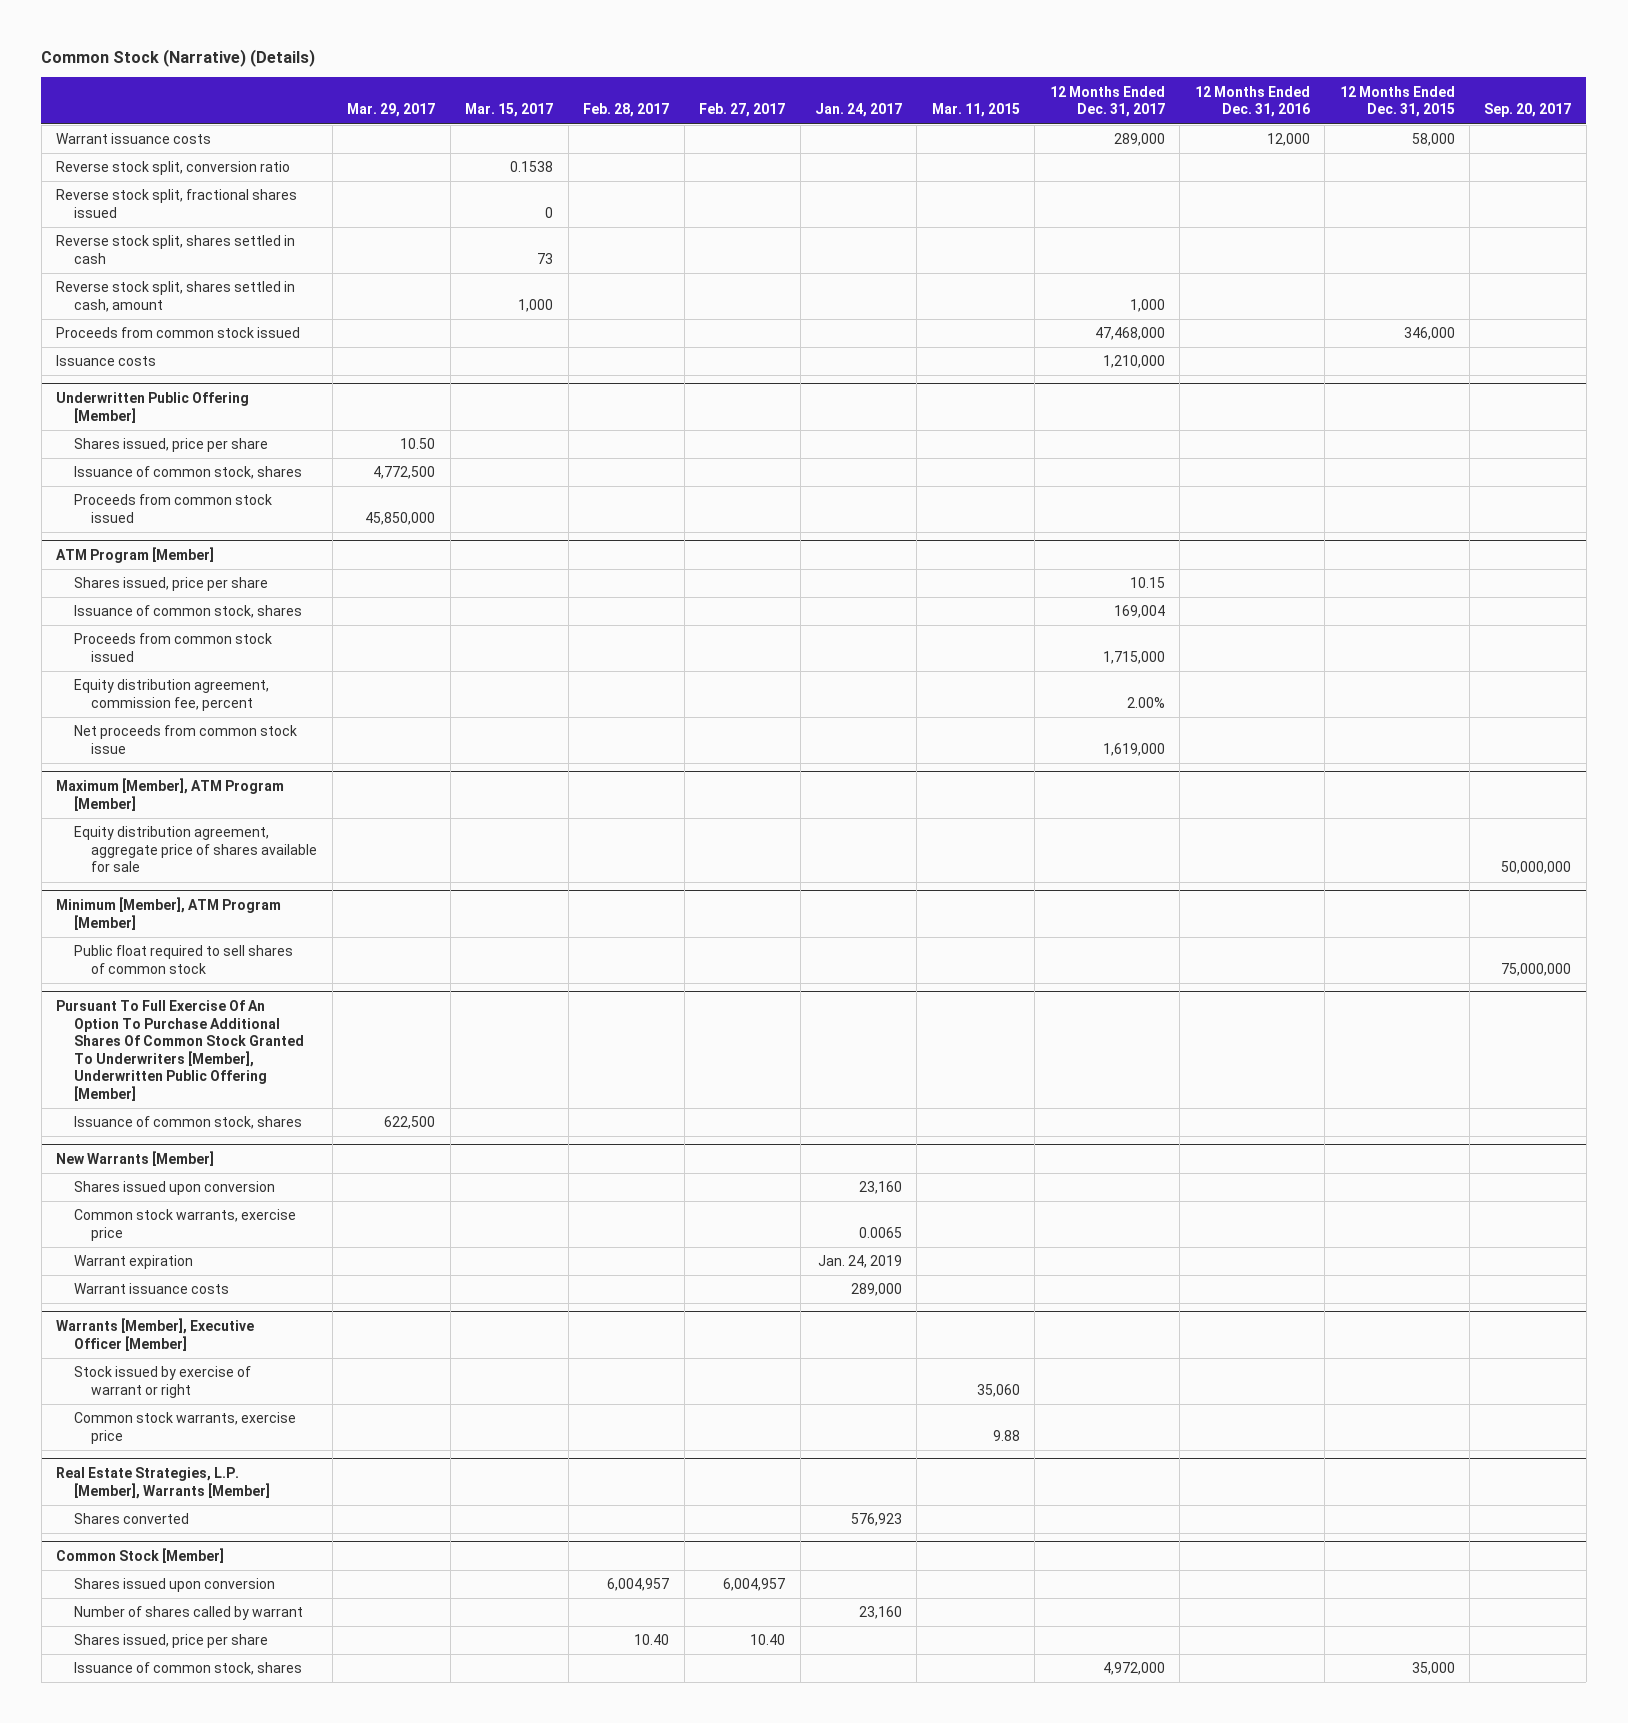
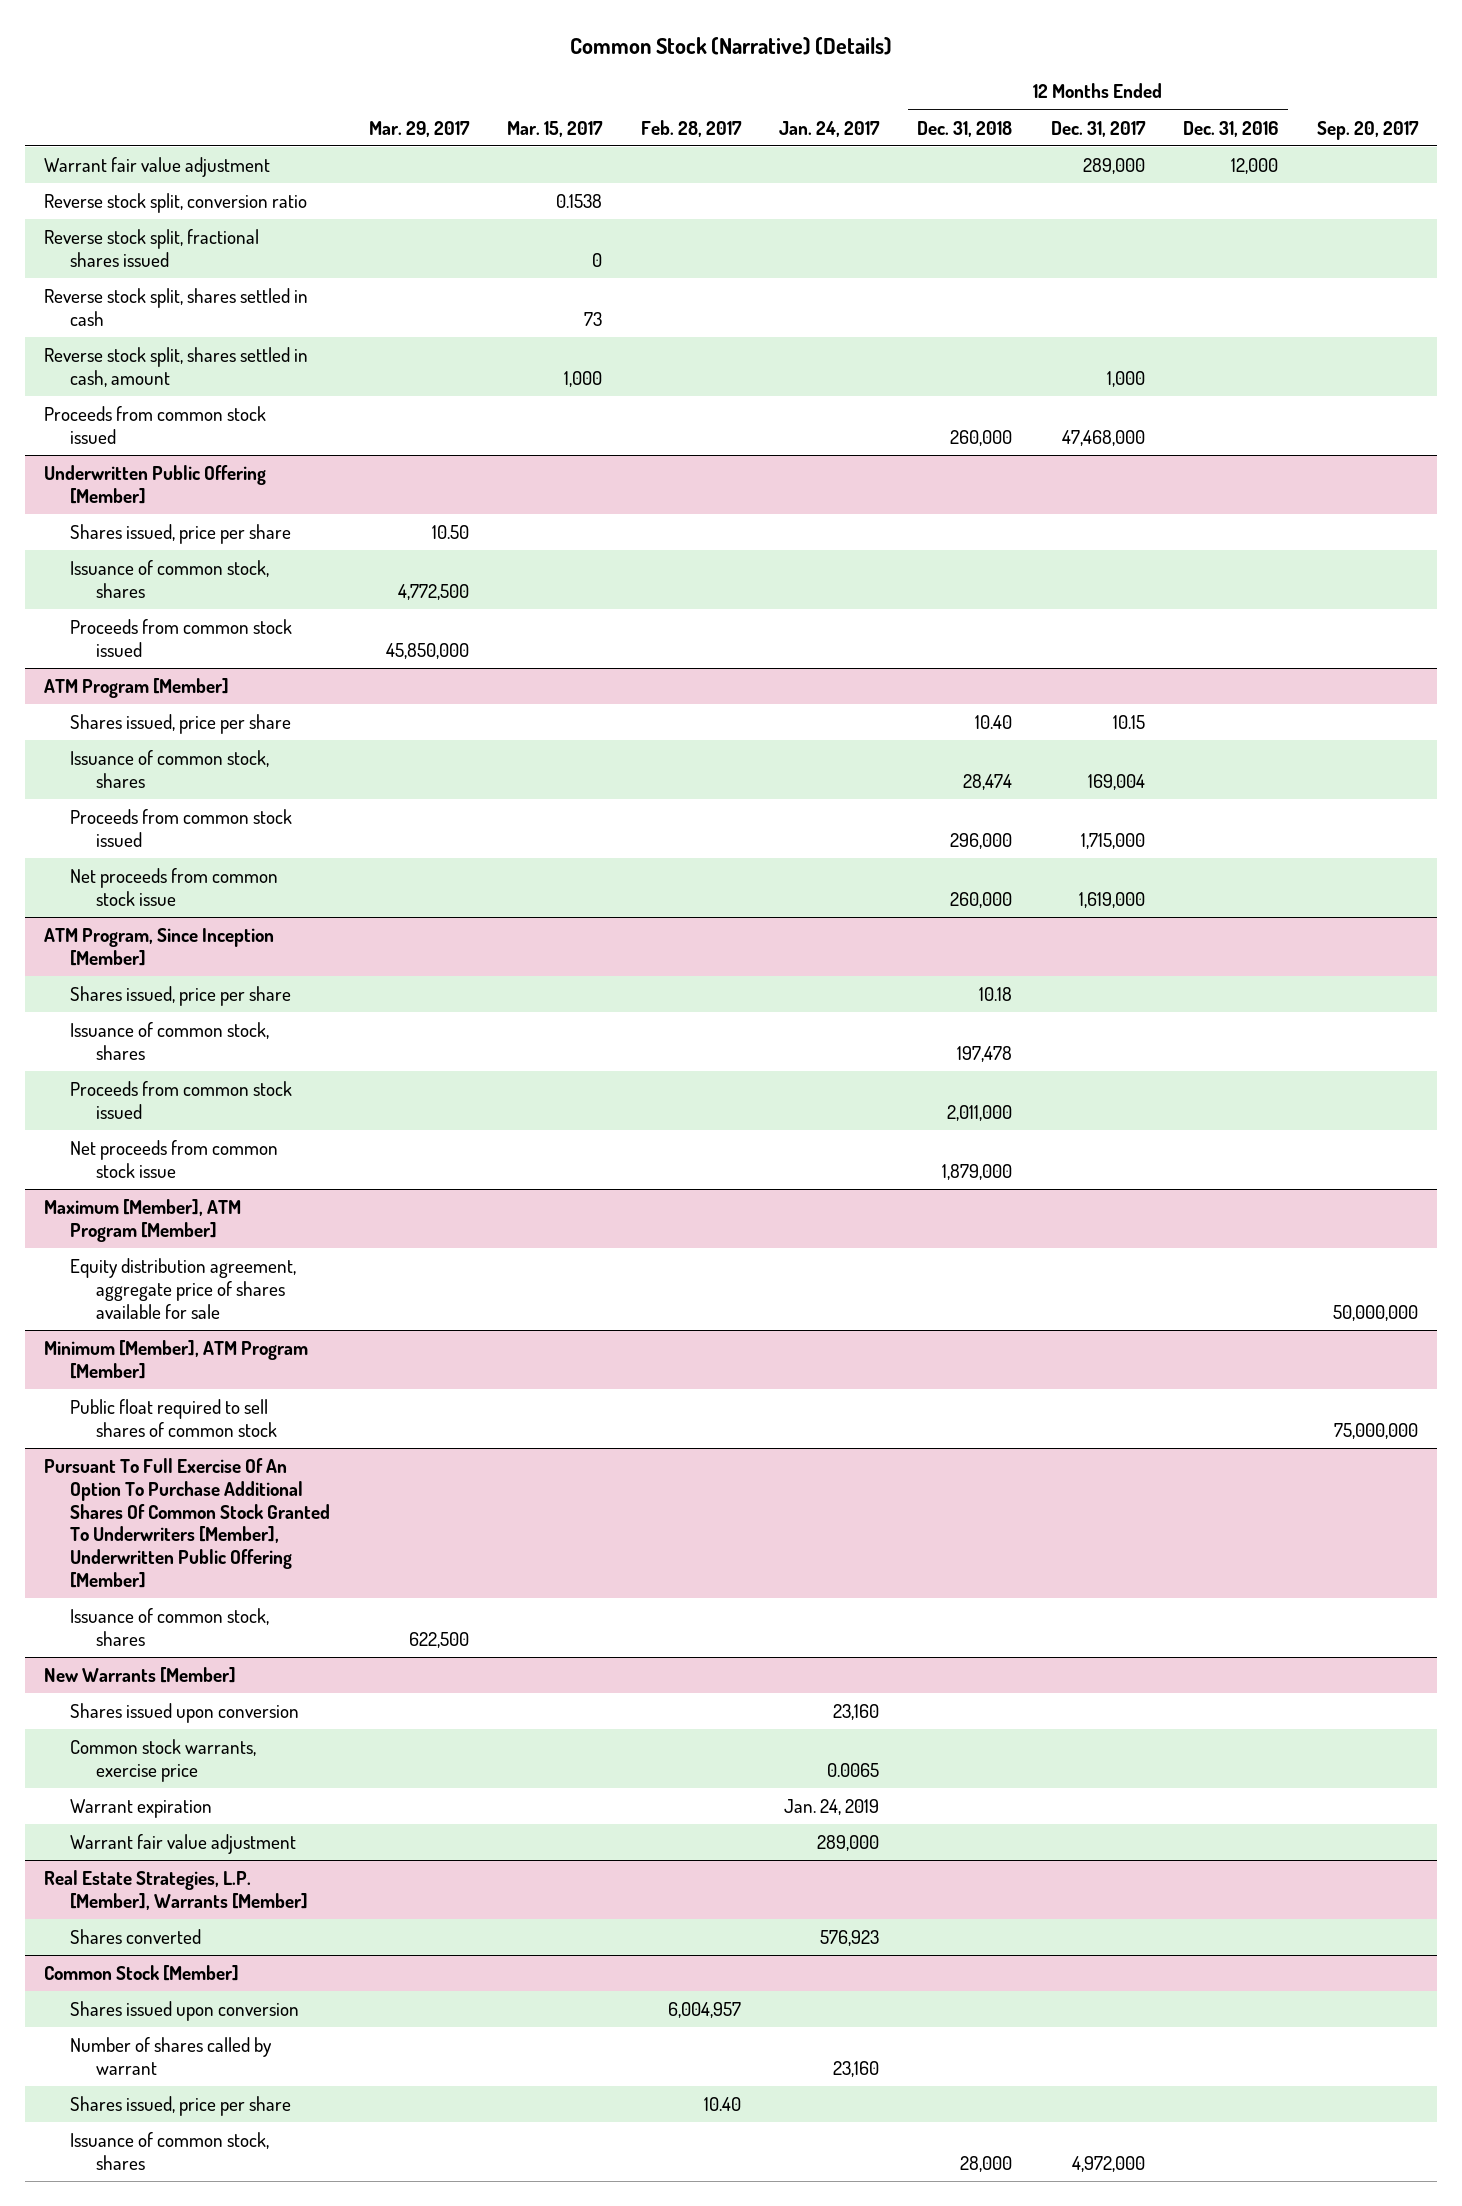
- | Mar. 29, 2017 | Mar. 15, 2017 | Feb. 28, 2017 | Feb. 27, 2017 | Jan. 24, 2017 | Mar. 11, 2015 | 12 Months Ended Dec. 31, 2017 | 12 Months Ended Dec. 31, 2016 | 12 Months Ended Dec. 31, 2015 | Sep. 20, 2017
+ | Mar. 29, 2017 | Mar. 15, 2017 | Feb. 28, 2017 | Jan. 24, 2017 | 12 Months Ended Dec. 31, 2018 | 12 Months Ended Dec. 31, 2017 | 12 Months Ended Dec. 31, 2016 | Sep. 20, 2017
- Warrant issuance costs | | | | | | | 289,000 | 12,000 | 58,000 |
+ Warrant fair value adjustment | | | | | | 289,000 | 12,000 |
- Issuance costs | | | | | | | 1,210,000 | | |
@ ATM Program [Member]
- Equity distribution agreement, commission fee, percent | | | | | | | 2.00% | | |
+ ATM Program, Since Inception [Member]
+ Shares issued, price per share | | | | | 10.18 | | |
+ Issuance of common stock, shares | | | | | 197,478 | | |
+ Proceeds from common stock issued | | | | | 2,011,000 | | |
+ Net proceeds from common stock issue | | | | | 1,879,000 | | |
@ New Warrants [Member]
- Warrant issuance costs | | | | | 289,000 | | | | |
- Warrants [Member], Executive Officer [Member]
- Stock issued by exercise of warrant or right | | | | | | 35,060 | | | |
- Common stock warrants, exercise price | | | | | | 9.88 | | | |
@ New Warrants [Member]
+ Warrant fair value adjustment | | | | 289,000 | | | |

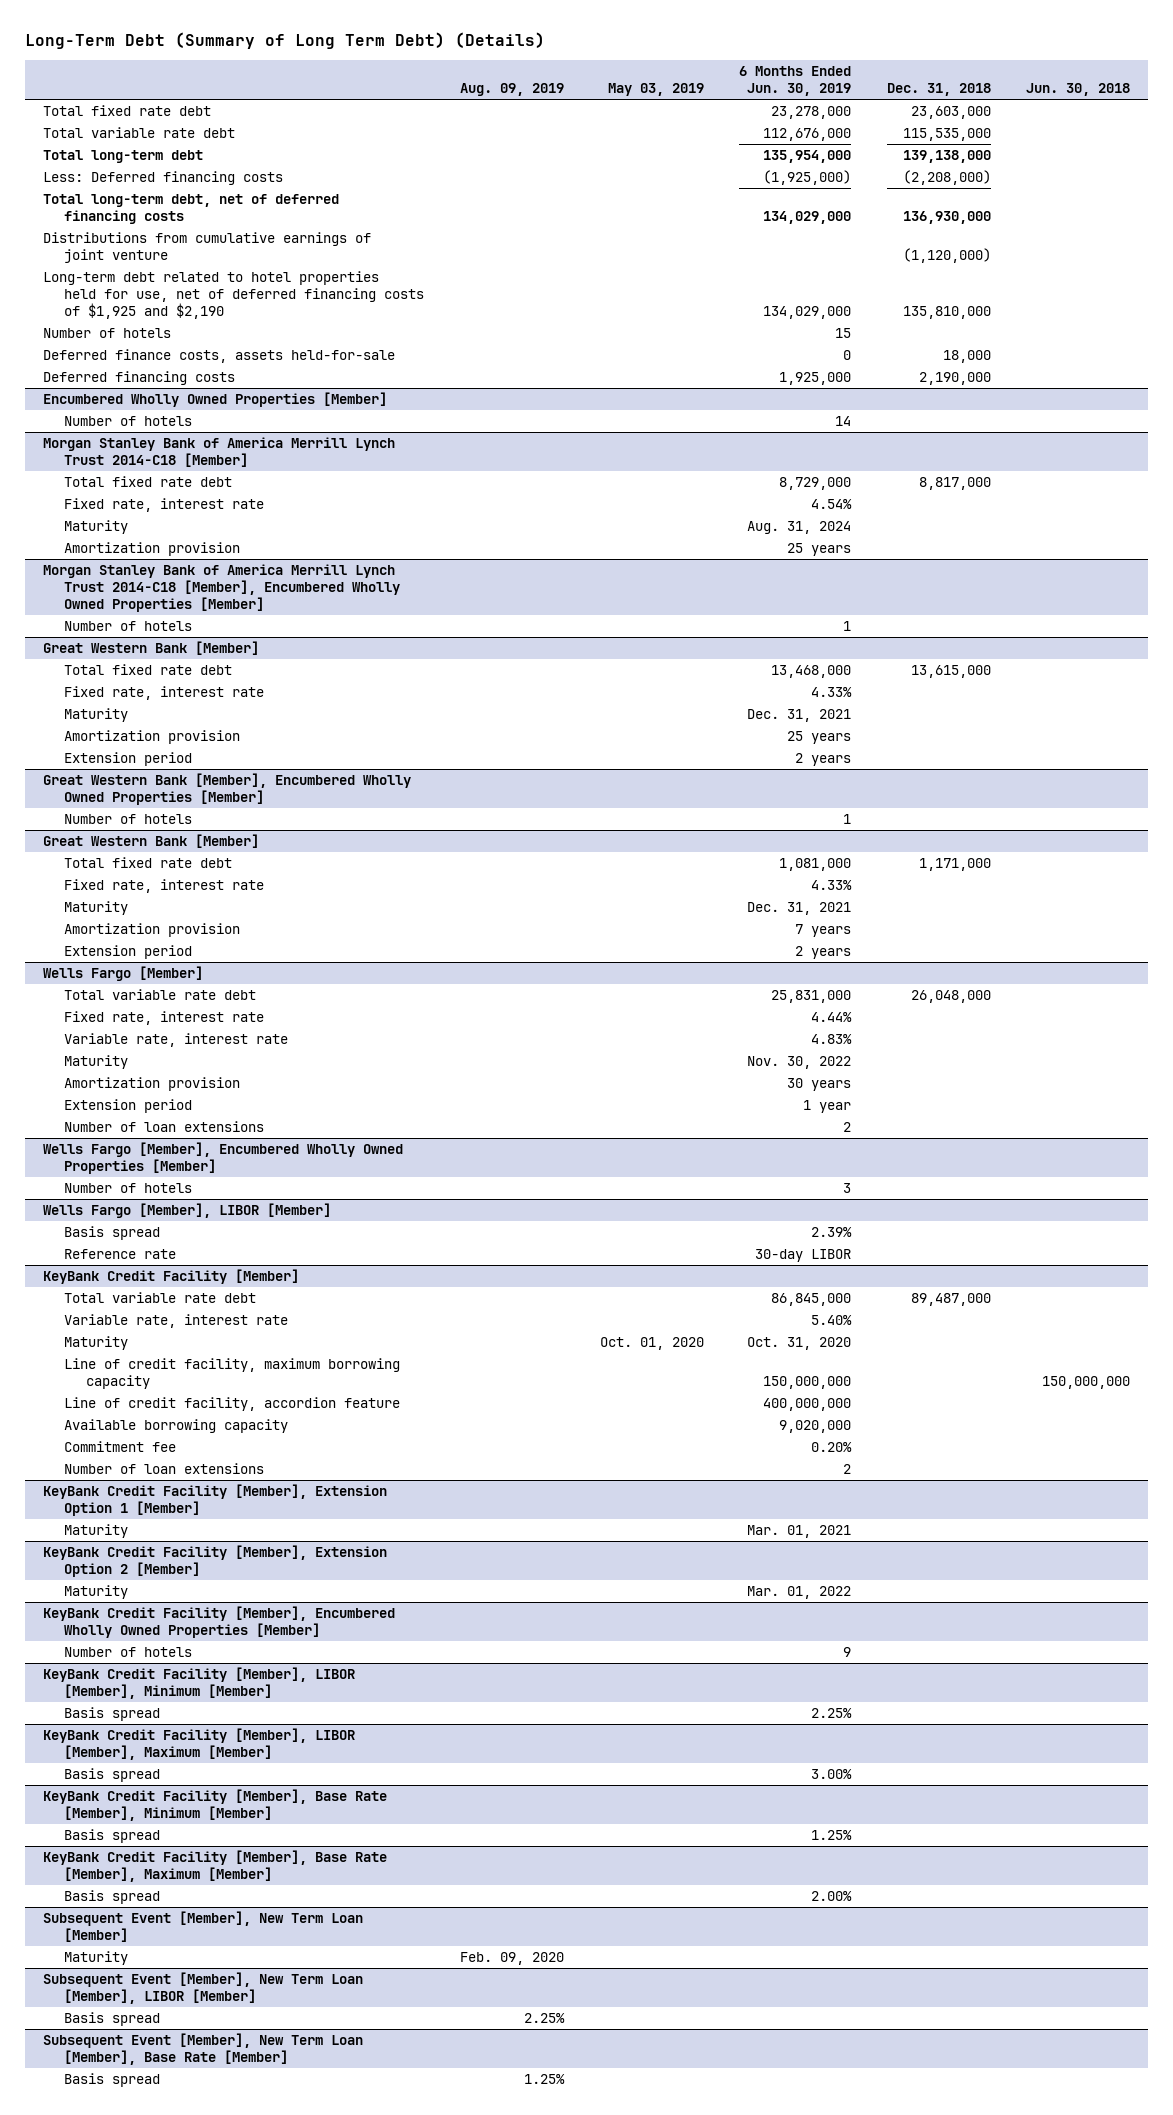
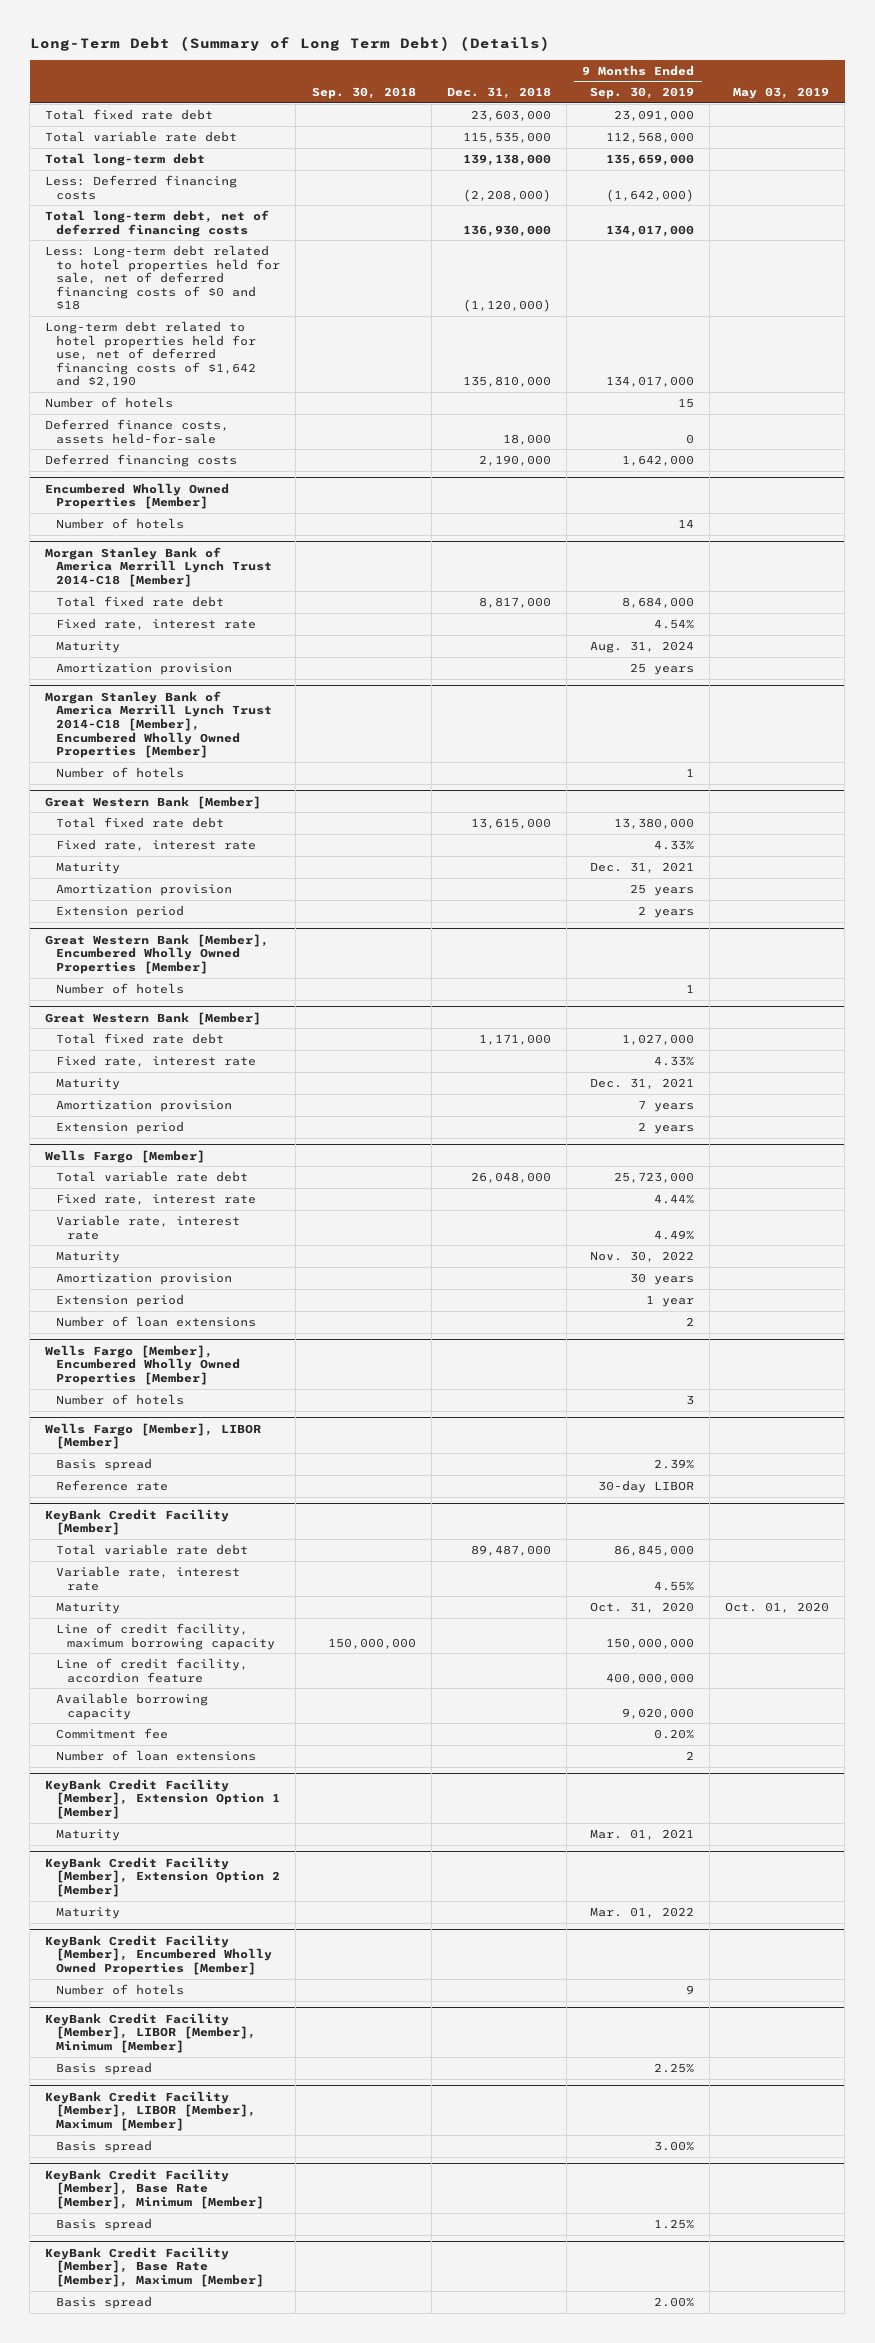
- | Aug. 09, 2019 | May 03, 2019 | 6 Months Ended Jun. 30, 2019 | Dec. 31, 2018 | Jun. 30, 2018
+ | Sep. 30, 2018 | Dec. 31, 2018 | 9 Months Ended Sep. 30, 2019 | May 03, 2019
- Distributions from cumulative earnings of joint venture | | | | (1,120,000) |
- Long-term debt related to hotel properties held for use, net of deferred financing costs of $1,925 and $2,190 | | | 134,029,000 | 135,810,000 |
+ Less: Long-term debt related to hotel properties held for sale, net of deferred financing costs of $0 and $18 | | (1,120,000) | |
+ Long-term debt related to hotel properties held for use, net of deferred financing costs of $1,642 and $2,190 | | 135,810,000 | 134,017,000 |
- Subsequent Event [Member], New Term Loan [Member]
- Maturity | Feb. 09, 2020 | | | |
- Subsequent Event [Member], New Term Loan [Member], LIBOR [Member]
- Basis spread | 2.25% | | | |
- Subsequent Event [Member], New Term Loan [Member], Base Rate [Member]
- Basis spread | 1.25% | | | |

